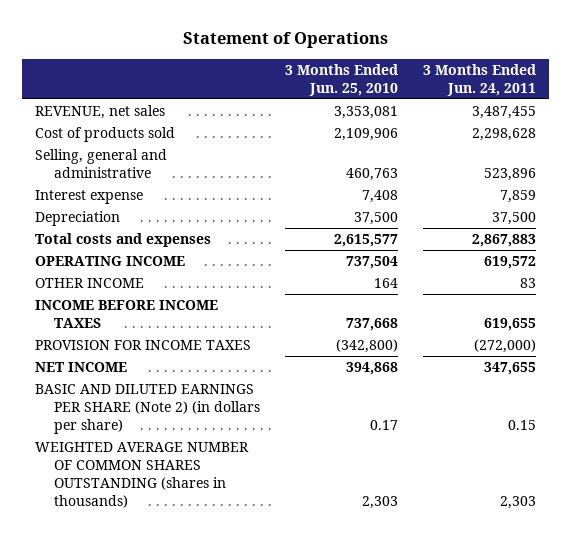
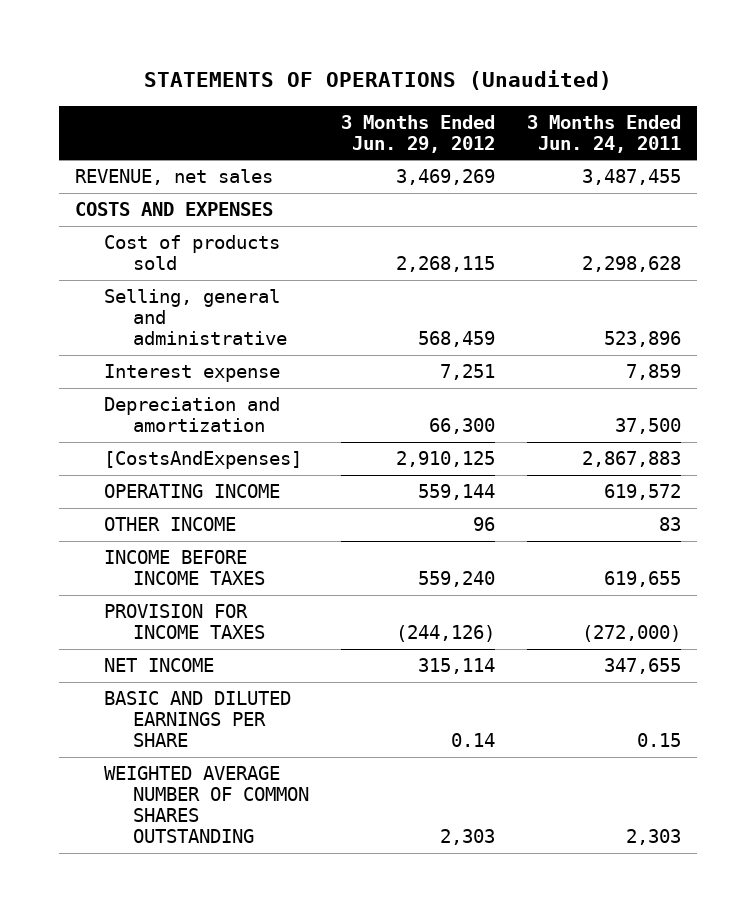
- Statement of Operations
+ STATEMENTS OF OPERATIONS (Unaudited)
- | 3 Months Ended Jun. 25, 2010 | 3 Months Ended Jun. 24, 2011
+ | 3 Months Ended Jun. 29, 2012 | 3 Months Ended Jun. 24, 2011
+ COSTS AND EXPENSES
- Depreciation | 37,500 | 37,500
- Total costs and expenses | 2,615,577 | 2,867,883
+ Depreciation and amortization | 66,300 | 37,500
+ [CostsAndExpenses] | 2,910,125 | 2,867,883
- BASIC AND DILUTED EARNINGS PER SHARE (Note 2) (in dollars per share) | 0.17 | 0.15
- WEIGHTED AVERAGE NUMBER OF COMMON SHARES OUTSTANDING (shares in thousands) | 2,303 | 2,303
+ BASIC AND DILUTED EARNINGS PER SHARE | 0.14 | 0.15
+ WEIGHTED AVERAGE NUMBER OF COMMON SHARES OUTSTANDING | 2,303 | 2,303

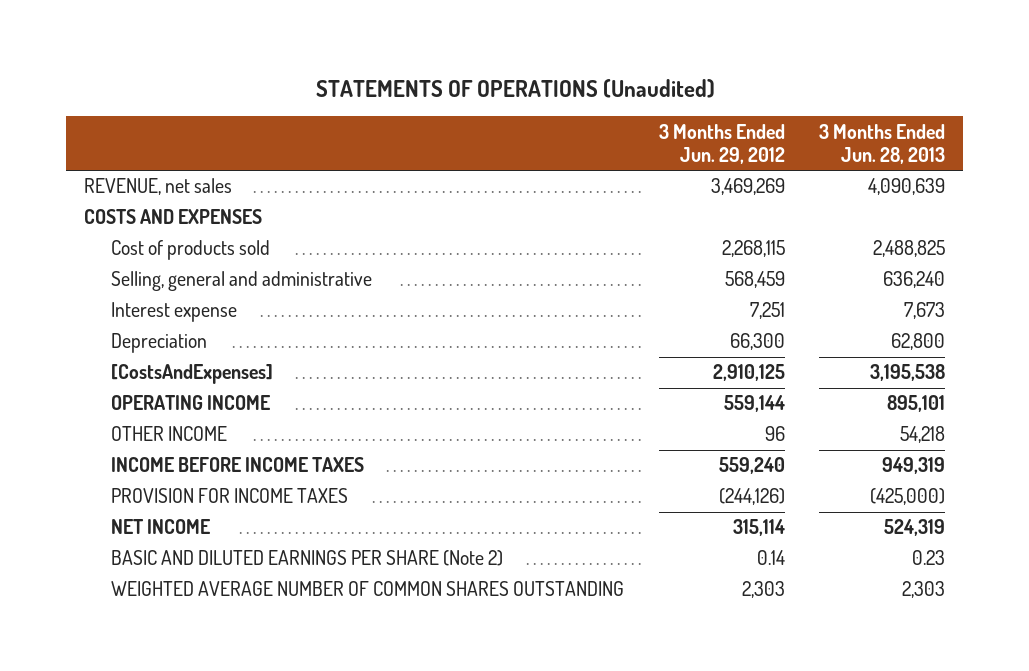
- | 3 Months Ended Jun. 29, 2012 | 3 Months Ended Jun. 24, 2011
+ | 3 Months Ended Jun. 29, 2012 | 3 Months Ended Jun. 28, 2013
- Depreciation and amortization | 66,300 | 37,500
+ Depreciation | 66,300 | 62,800
- BASIC AND DILUTED EARNINGS PER SHARE | 0.14 | 0.15
+ BASIC AND DILUTED EARNINGS PER SHARE (Note 2) | 0.14 | 0.23

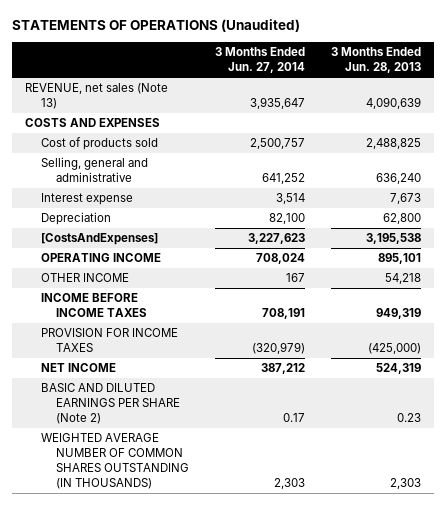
- | 3 Months Ended Jun. 29, 2012 | 3 Months Ended Jun. 28, 2013
+ | 3 Months Ended Jun. 27, 2014 | 3 Months Ended Jun. 28, 2013
- REVENUE, net sales | 3,469,269 | 4,090,639
+ REVENUE, net sales (Note 13) | 3,935,647 | 4,090,639
- WEIGHTED AVERAGE NUMBER OF COMMON SHARES OUTSTANDING | 2,303 | 2,303
+ WEIGHTED AVERAGE NUMBER OF COMMON SHARES OUTSTANDING (IN THOUSANDS) | 2,303 | 2,303

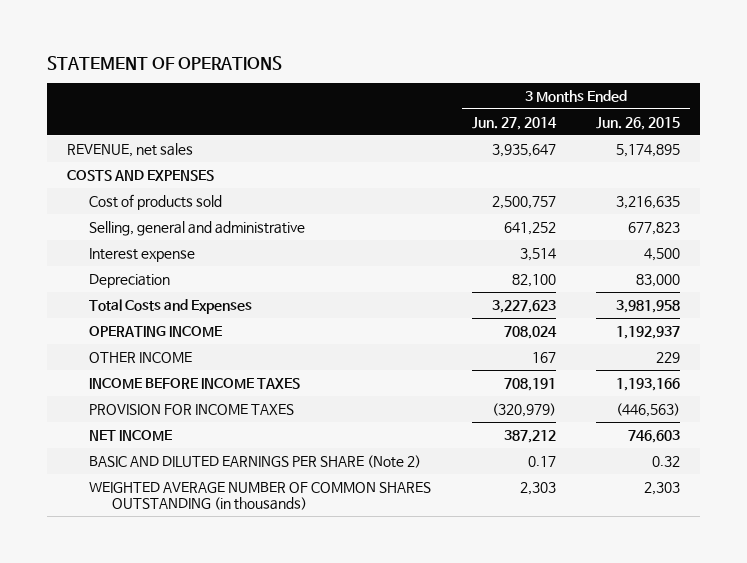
- STATEMENTS OF OPERATIONS (Unaudited)
+ STATEMENT OF OPERATIONS
- | 3 Months Ended Jun. 27, 2014 | 3 Months Ended Jun. 28, 2013
+ | 3 Months Ended Jun. 27, 2014 | 3 Months Ended Jun. 26, 2015
- REVENUE, net sales (Note 13) | 3,935,647 | 4,090,639
+ REVENUE, net sales | 3,935,647 | 5,174,895
- [CostsAndExpenses] | 3,227,623 | 3,195,538
+ Total Costs and Expenses | 3,227,623 | 3,981,958
- WEIGHTED AVERAGE NUMBER OF COMMON SHARES OUTSTANDING (IN THOUSANDS) | 2,303 | 2,303
+ WEIGHTED AVERAGE NUMBER OF COMMON SHARES OUTSTANDING (in thousands) | 2,303 | 2,303

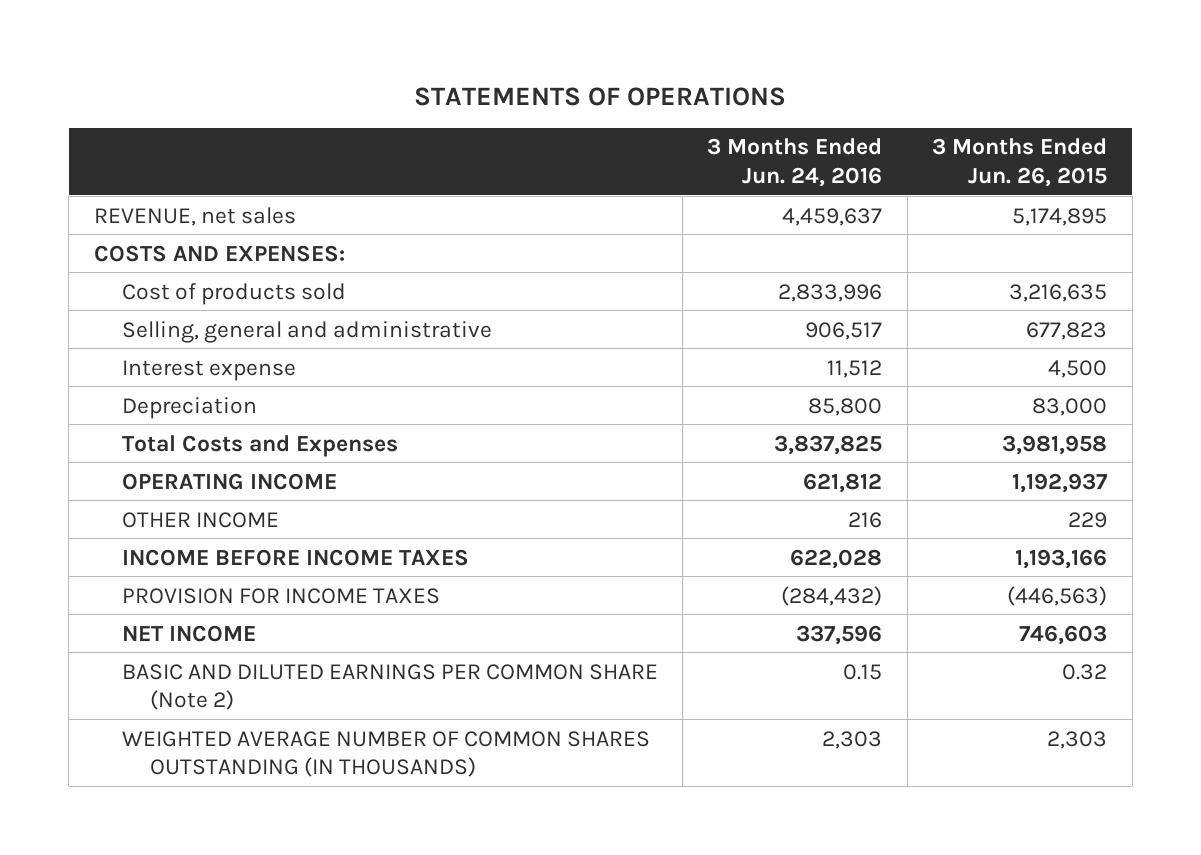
- STATEMENT OF OPERATIONS
+ STATEMENTS OF OPERATIONS
- | 3 Months Ended Jun. 27, 2014 | 3 Months Ended Jun. 26, 2015
+ | 3 Months Ended Jun. 24, 2016 | 3 Months Ended Jun. 26, 2015
- COSTS AND EXPENSES
+ COSTS AND EXPENSES:
- BASIC AND DILUTED EARNINGS PER SHARE (Note 2) | 0.17 | 0.32
- WEIGHTED AVERAGE NUMBER OF COMMON SHARES OUTSTANDING (in thousands) | 2,303 | 2,303
+ BASIC AND DILUTED EARNINGS PER COMMON SHARE (Note 2) | 0.15 | 0.32
+ WEIGHTED AVERAGE NUMBER OF COMMON SHARES OUTSTANDING (IN THOUSANDS) | 2,303 | 2,303

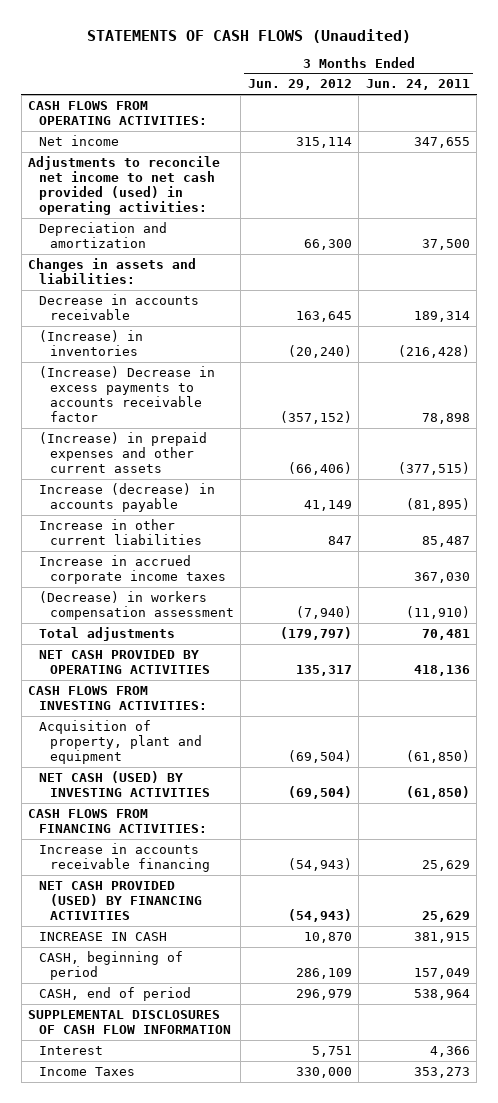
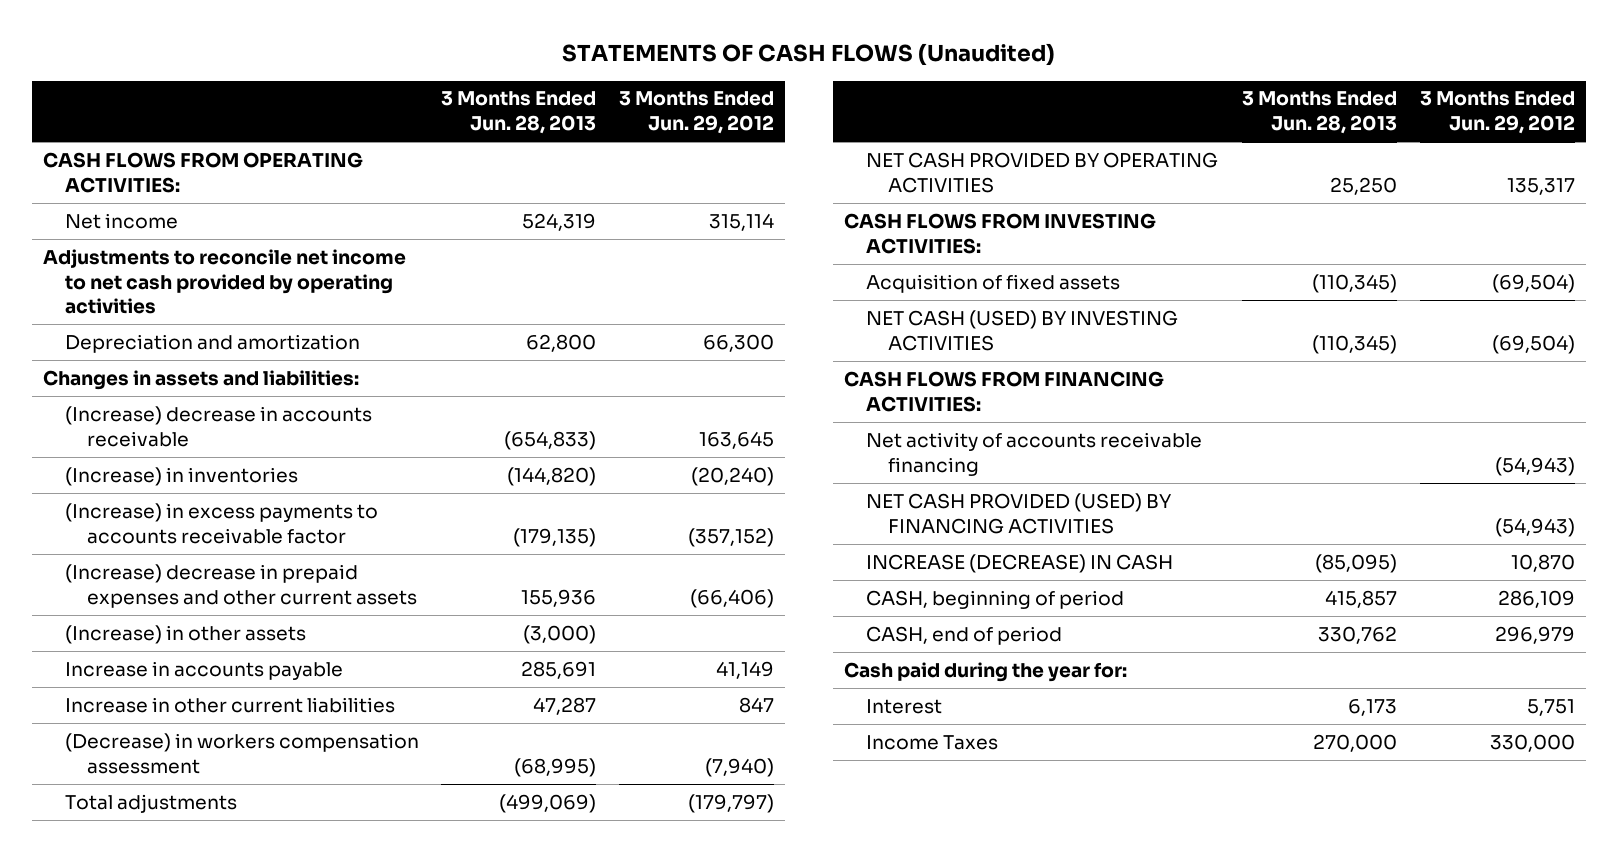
- | 3 Months Ended Jun. 29, 2012 | 3 Months Ended Jun. 24, 2011
+ | 3 Months Ended Jun. 28, 2013 | 3 Months Ended Jun. 29, 2012
- Adjustments to reconcile net income to net cash provided (used) in operating activities:
+ Adjustments to reconcile net income to net cash provided by operating activities
- Decrease in accounts receivable | 163,645 | 189,314
+ (Increase) decrease in accounts receivable | (654,833) | 163,645
- (Increase) Decrease in excess payments to accounts receivable factor | (357,152) | 78,898
- (Increase) in prepaid expenses and other current assets | (66,406) | (377,515)
- Increase (decrease) in accounts payable | 41,149 | (81,895)
+ (Increase) in excess payments to accounts receivable factor | (179,135) | (357,152)
+ (Increase) decrease in prepaid expenses and other current assets | 155,936 | (66,406)
+ (Increase) in other assets | (3,000) |
+ Increase in accounts payable | 285,691 | 41,149
- Increase in accrued corporate income taxes | | 367,030
- Acquisition of property, plant and equipment | (69,504) | (61,850)
+ Acquisition of fixed assets | (110,345) | (69,504)
- Increase in accounts receivable financing | (54,943) | 25,629
+ Net activity of accounts receivable financing | | (54,943)
- INCREASE IN CASH | 10,870 | 381,915
+ INCREASE (DECREASE) IN CASH | (85,095) | 10,870
- SUPPLEMENTAL DISCLOSURES OF CASH FLOW INFORMATION
+ Cash paid during the year for:

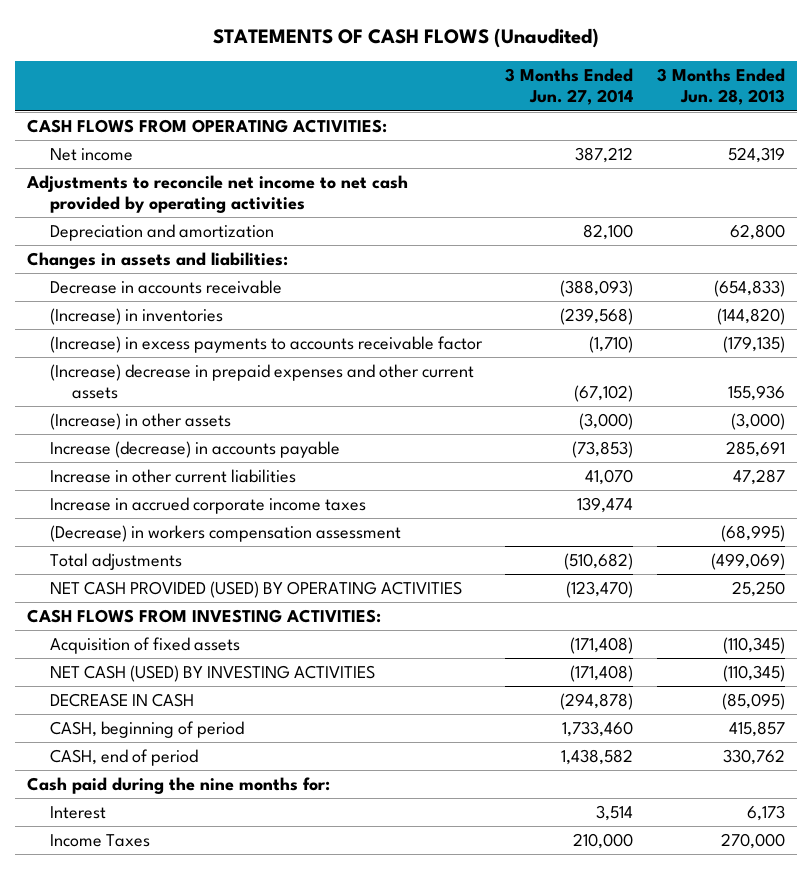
- | 3 Months Ended Jun. 28, 2013 | 3 Months Ended Jun. 29, 2012
+ | 3 Months Ended Jun. 27, 2014 | 3 Months Ended Jun. 28, 2013
- (Increase) decrease in accounts receivable | (654,833) | 163,645
+ Decrease in accounts receivable | (388,093) | (654,833)
- Increase in accounts payable | 285,691 | 41,149
+ Increase (decrease) in accounts payable | (73,853) | 285,691
+ Increase in accrued corporate income taxes | 139,474 |
- NET CASH PROVIDED BY OPERATING ACTIVITIES | 25,250 | 135,317
+ NET CASH PROVIDED (USED) BY OPERATING ACTIVITIES | (123,470) | 25,250
- CASH FLOWS FROM FINANCING ACTIVITIES:
- Net activity of accounts receivable financing | | (54,943)
- NET CASH PROVIDED (USED) BY FINANCING ACTIVITIES | | (54,943)
- INCREASE (DECREASE) IN CASH | (85,095) | 10,870
+ DECREASE IN CASH | (294,878) | (85,095)
- Cash paid during the year for:
+ Cash paid during the nine months for:

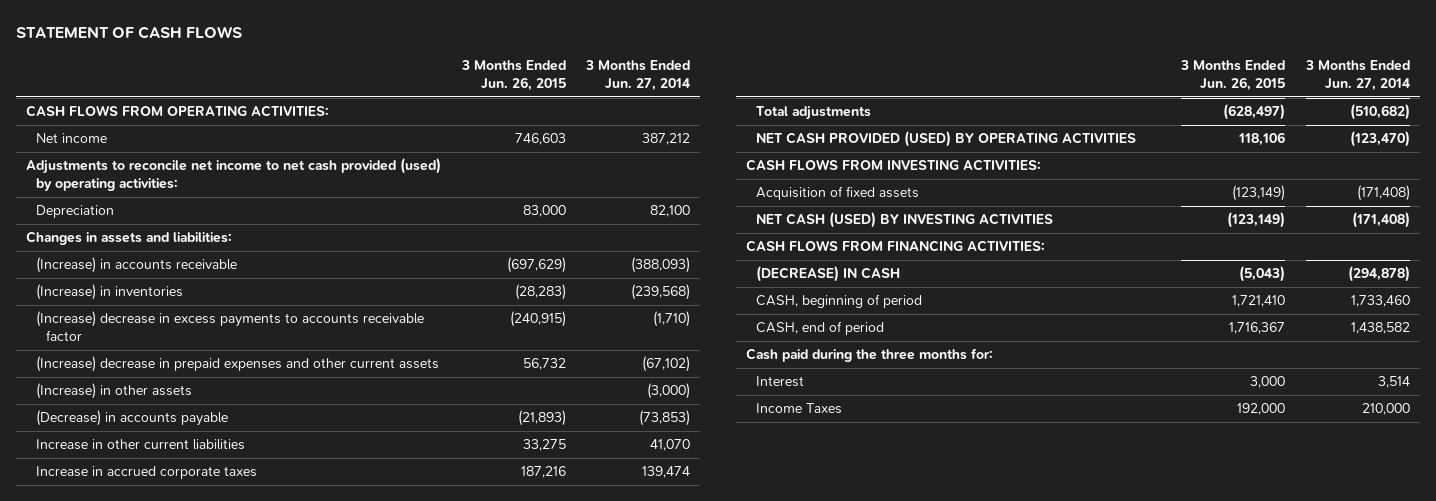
- STATEMENTS OF CASH FLOWS (Unaudited)
+ STATEMENT OF CASH FLOWS
- | 3 Months Ended Jun. 27, 2014 | 3 Months Ended Jun. 28, 2013
+ | 3 Months Ended Jun. 26, 2015 | 3 Months Ended Jun. 27, 2014
- Adjustments to reconcile net income to net cash provided by operating activities
- Depreciation and amortization | 82,100 | 62,800
+ Adjustments to reconcile net income to net cash provided (used) by operating activities:
+ Depreciation | 83,000 | 82,100
- Decrease in accounts receivable | (388,093) | (654,833)
+ (Increase) in accounts receivable | (697,629) | (388,093)
- (Increase) in excess payments to accounts receivable factor | (1,710) | (179,135)
+ (Increase) decrease in excess payments to accounts receivable factor | (240,915) | (1,710)
- Increase (decrease) in accounts payable | (73,853) | 285,691
+ (Decrease) in accounts payable | (21,893) | (73,853)
- Increase in accrued corporate income taxes | 139,474 |
- (Decrease) in workers compensation assessment | | (68,995)
+ Increase in accrued corporate taxes | 187,216 | 139,474
- DECREASE IN CASH | (294,878) | (85,095)
+ CASH FLOWS FROM FINANCING ACTIVITIES:
+ (DECREASE) IN CASH | (5,043) | (294,878)
- Cash paid during the nine months for:
+ Cash paid during the three months for:

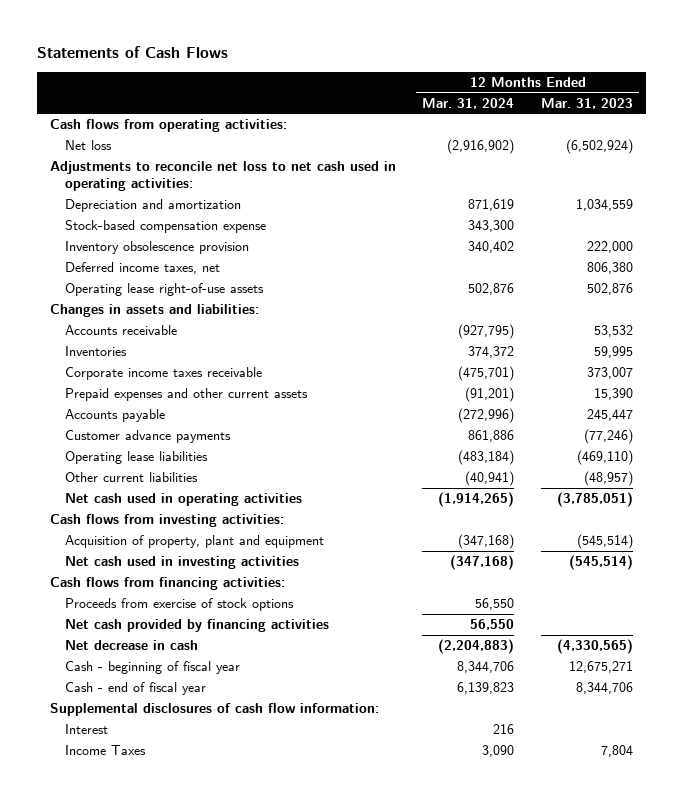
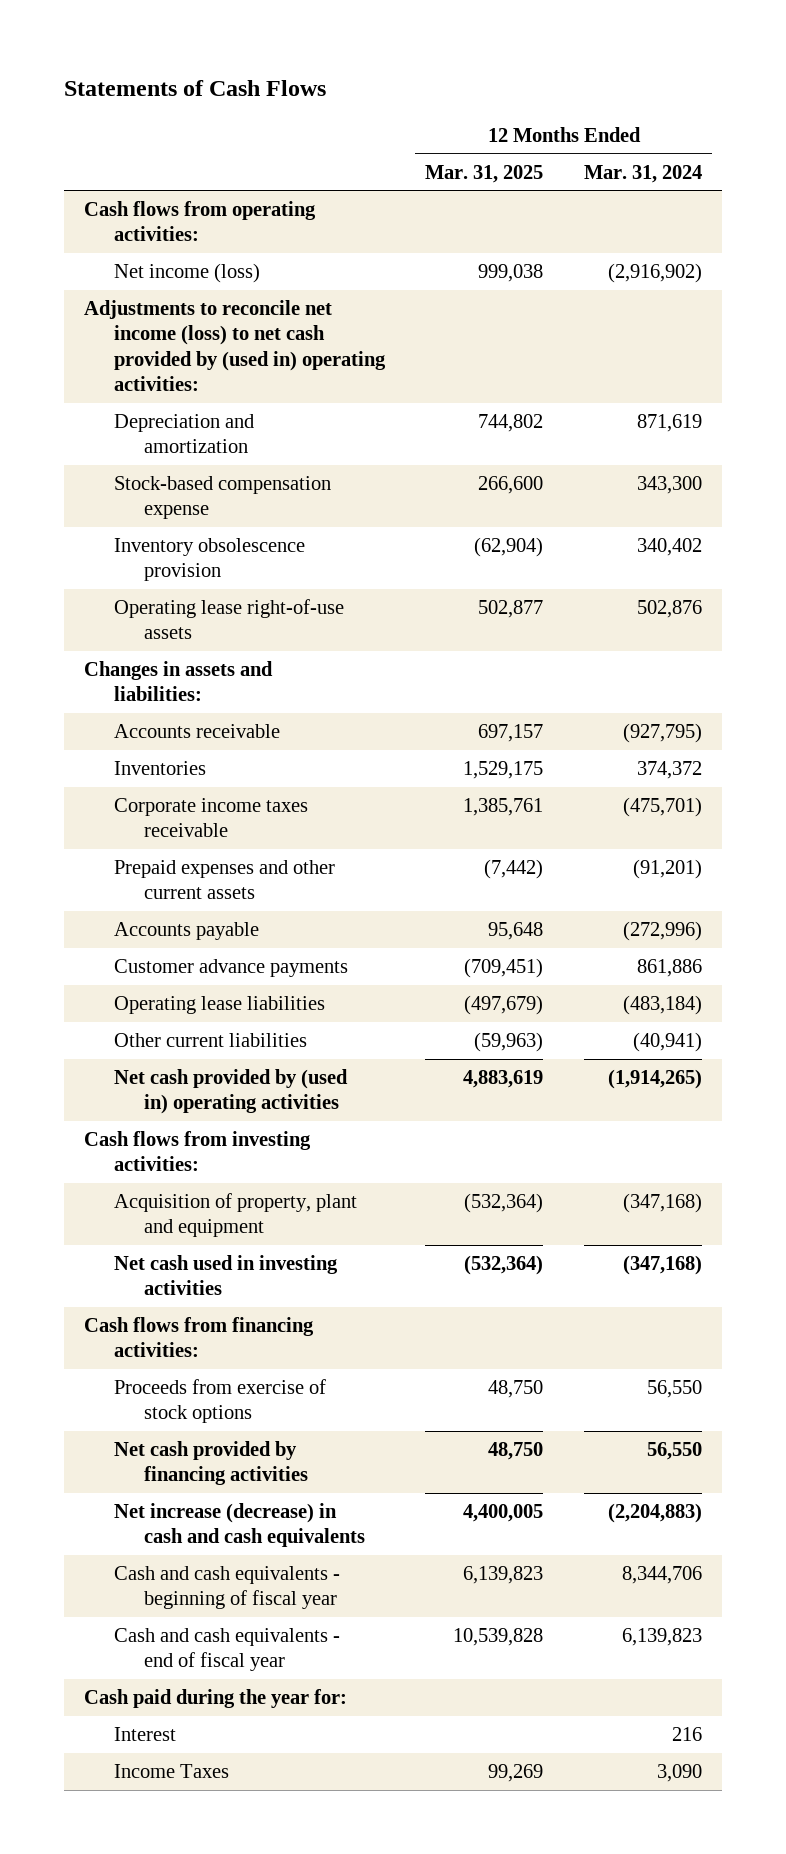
- | 12 Months Ended Mar. 31, 2024 | 12 Months Ended Mar. 31, 2023
+ | 12 Months Ended Mar. 31, 2025 | 12 Months Ended Mar. 31, 2024
- Net loss | (2,916,902) | (6,502,924)
- Adjustments to reconcile net loss to net cash used in operating activities:
+ Net income (loss) | 999,038 | (2,916,902)
+ Adjustments to reconcile net income (loss) to net cash provided by (used in) operating activities:
- Deferred income taxes, net | | 806,380
- Net cash used in operating activities | (1,914,265) | (3,785,051)
+ Net cash provided by (used in) operating activities | 4,883,619 | (1,914,265)
- Net decrease in cash | (2,204,883) | (4,330,565)
- Cash - beginning of fiscal year | 8,344,706 | 12,675,271
- Cash - end of fiscal year | 6,139,823 | 8,344,706
- Supplemental disclosures of cash flow information:
+ Net increase (decrease) in cash and cash equivalents | 4,400,005 | (2,204,883)
+ Cash and cash equivalents - beginning of fiscal year | 6,139,823 | 8,344,706
+ Cash and cash equivalents - end of fiscal year | 10,539,828 | 6,139,823
+ Cash paid during the year for:

